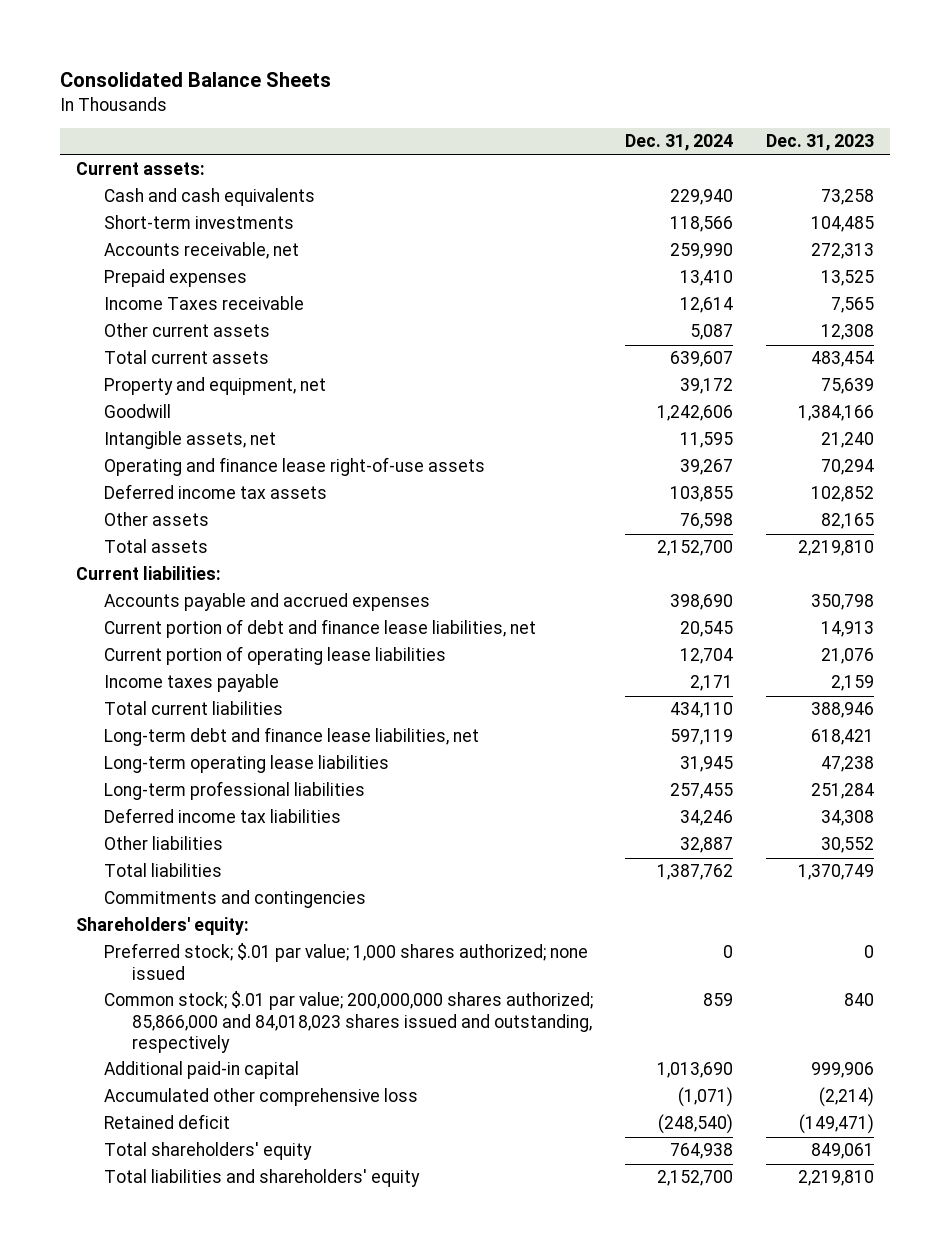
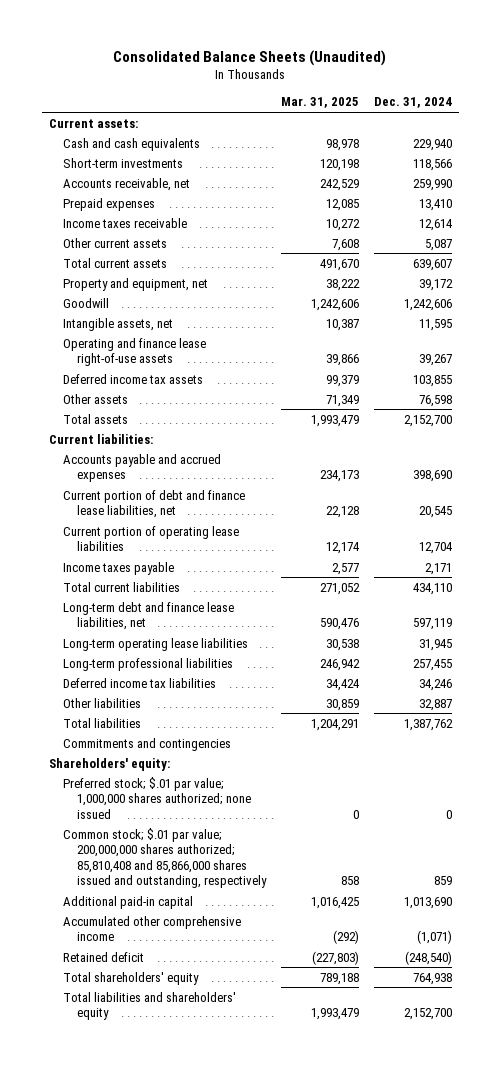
- Consolidated Balance Sheets
+ Consolidated Balance Sheets (Unaudited)
- | Dec. 31, 2024 | Dec. 31, 2023
+ | Mar. 31, 2025 | Dec. 31, 2024
- Income Taxes receivable | 12,614 | 7,565
+ Income taxes receivable | 10,272 | 12,614
- Preferred stock; $.01 par value; 1,000 shares authorized; none issued | 0 | 0
- Common stock; $.01 par value; 200,000,000 shares authorized; 85,866,000 and 84,018,023 shares issued and outstanding, respectively | 859 | 840
+ Preferred stock; $.01 par value; 1,000,000 shares authorized; none issued | 0 | 0
+ Common stock; $.01 par value; 200,000,000 shares authorized; 85,810,408 and 85,866,000 shares issued and outstanding, respectively | 858 | 859
- Accumulated other comprehensive loss | (1,071) | (2,214)
+ Accumulated other comprehensive income | (292) | (1,071)

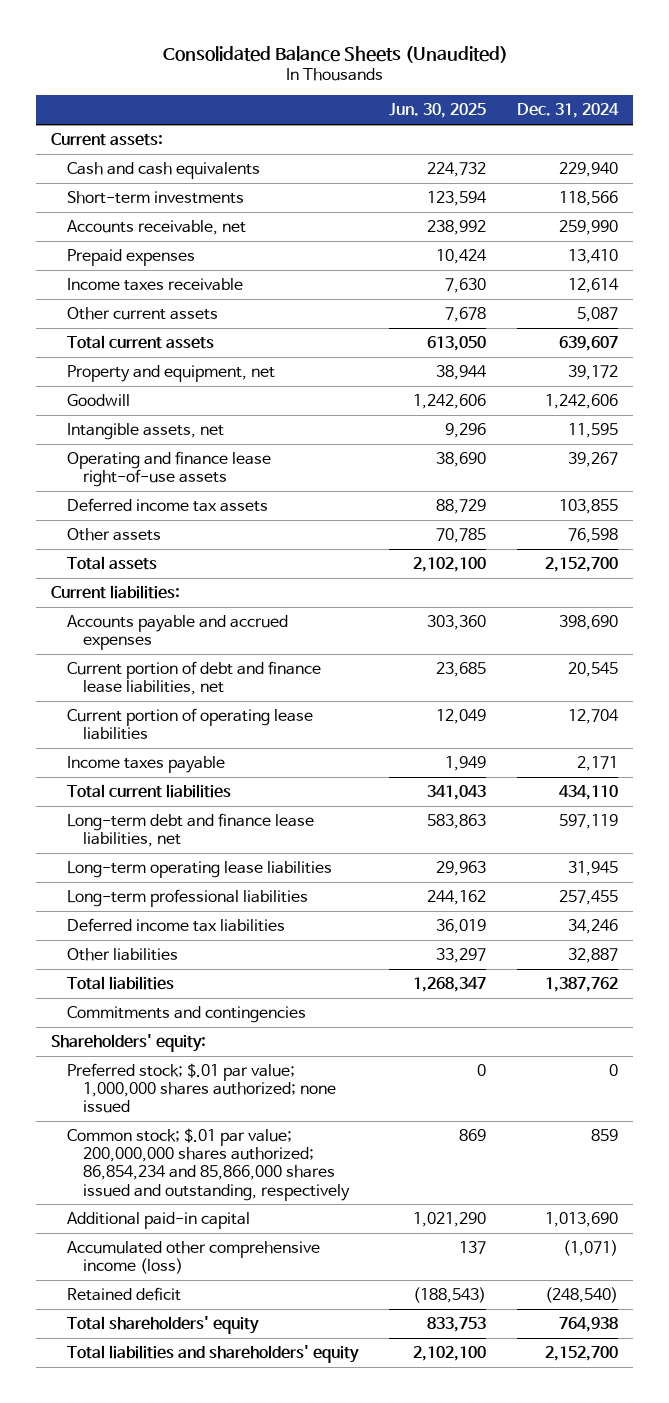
- | Mar. 31, 2025 | Dec. 31, 2024
+ | Jun. 30, 2025 | Dec. 31, 2024
- Common stock; $.01 par value; 200,000,000 shares authorized; 85,810,408 and 85,866,000 shares issued and outstanding, respectively | 858 | 859
+ Common stock; $.01 par value; 200,000,000 shares authorized; 86,854,234 and 85,866,000 shares issued and outstanding, respectively | 869 | 859
- Accumulated other comprehensive income | (292) | (1,071)
+ Accumulated other comprehensive income (loss) | 137 | (1,071)

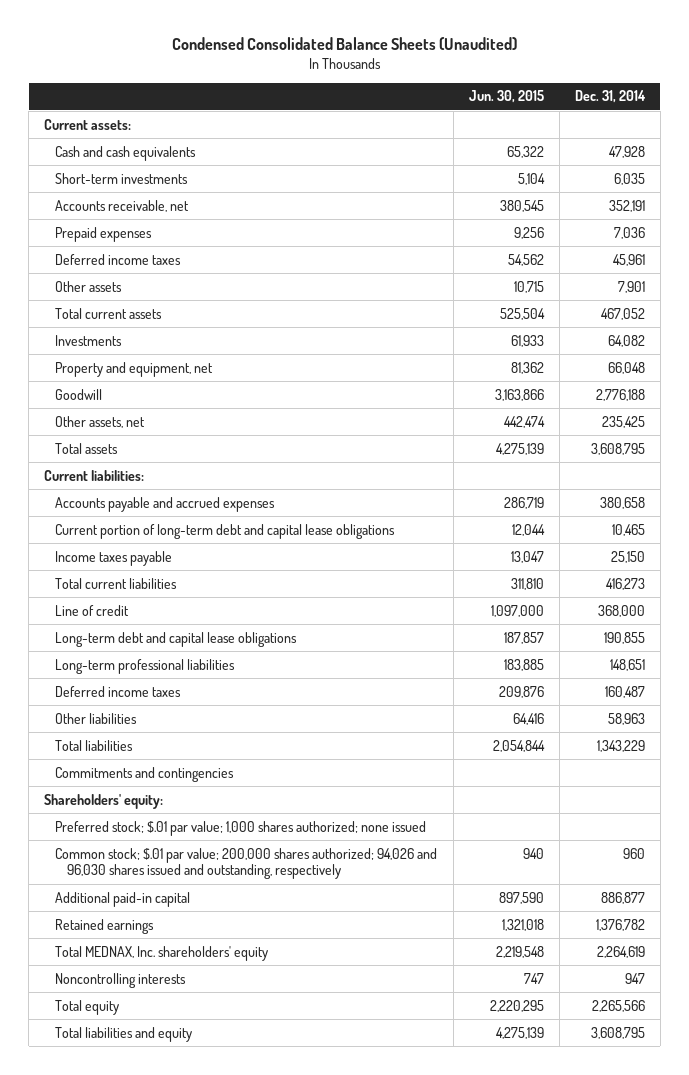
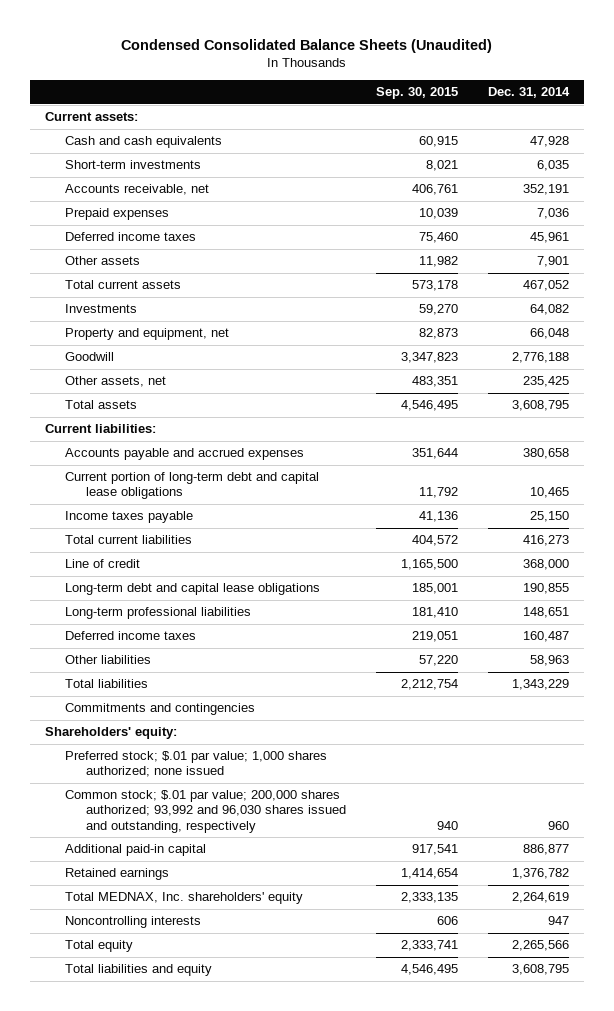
- | Jun. 30, 2015 | Dec. 31, 2014
+ | Sep. 30, 2015 | Dec. 31, 2014
- Common stock; $.01 par value; 200,000 shares authorized; 94,026 and 96,030 shares issued and outstanding, respectively | 940 | 960
+ Common stock; $.01 par value; 200,000 shares authorized; 93,992 and 96,030 shares issued and outstanding, respectively | 940 | 960

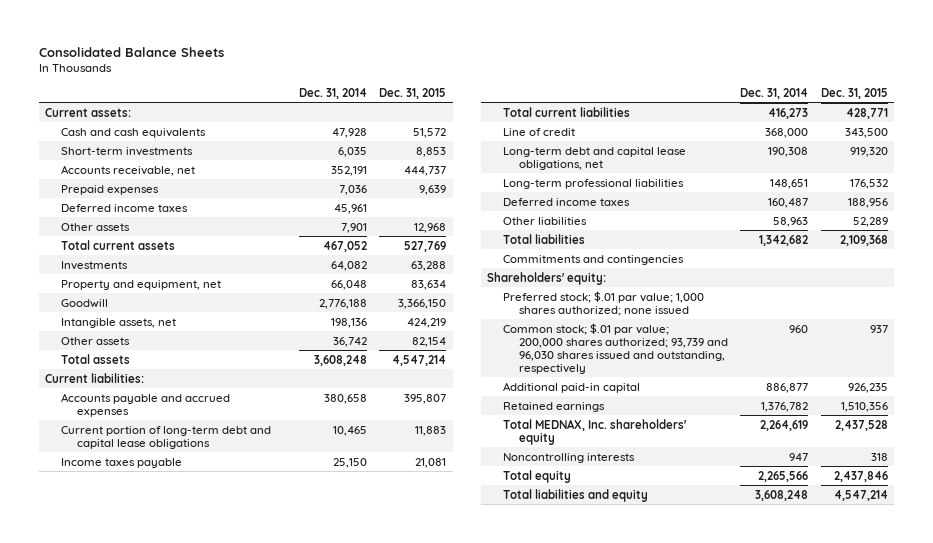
- Condensed Consolidated Balance Sheets (Unaudited)
+ Consolidated Balance Sheets
- | Sep. 30, 2015 | Dec. 31, 2014
+ | Dec. 31, 2014 | Dec. 31, 2015
- Other assets, net | 483,351 | 235,425
- Total assets | 4,546,495 | 3,608,795
+ Intangible assets, net | 198,136 | 424,219
+ Other assets | 36,742 | 82,154
+ Total assets | 3,608,248 | 4,547,214
- Long-term debt and capital lease obligations | 185,001 | 190,855
+ Long-term debt and capital lease obligations, net | 190,308 | 919,320
- Total liabilities | 2,212,754 | 1,343,229
+ Total liabilities | 1,342,682 | 2,109,368
- Common stock; $.01 par value; 200,000 shares authorized; 93,992 and 96,030 shares issued and outstanding, respectively | 940 | 960
+ Common stock; $.01 par value; 200,000 shares authorized; 93,739 and 96,030 shares issued and outstanding, respectively | 960 | 937
- Total liabilities and equity | 4,546,495 | 3,608,795
+ Total liabilities and equity | 3,608,248 | 4,547,214

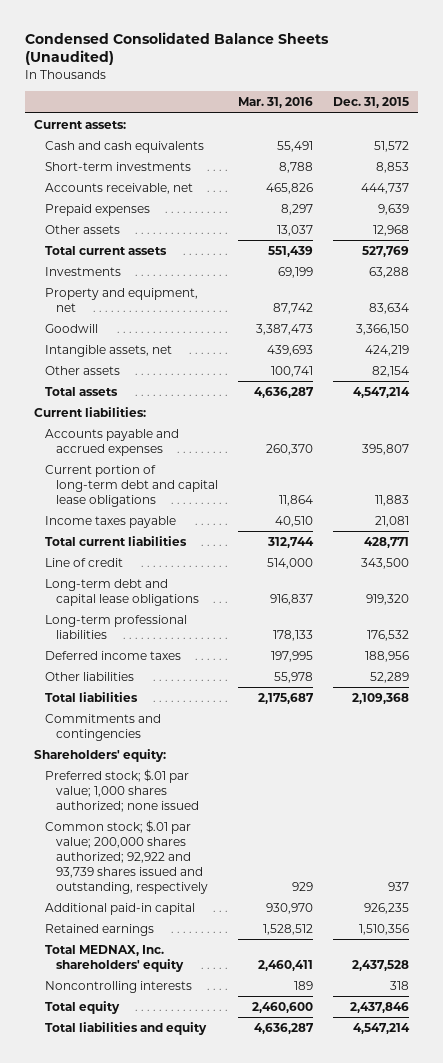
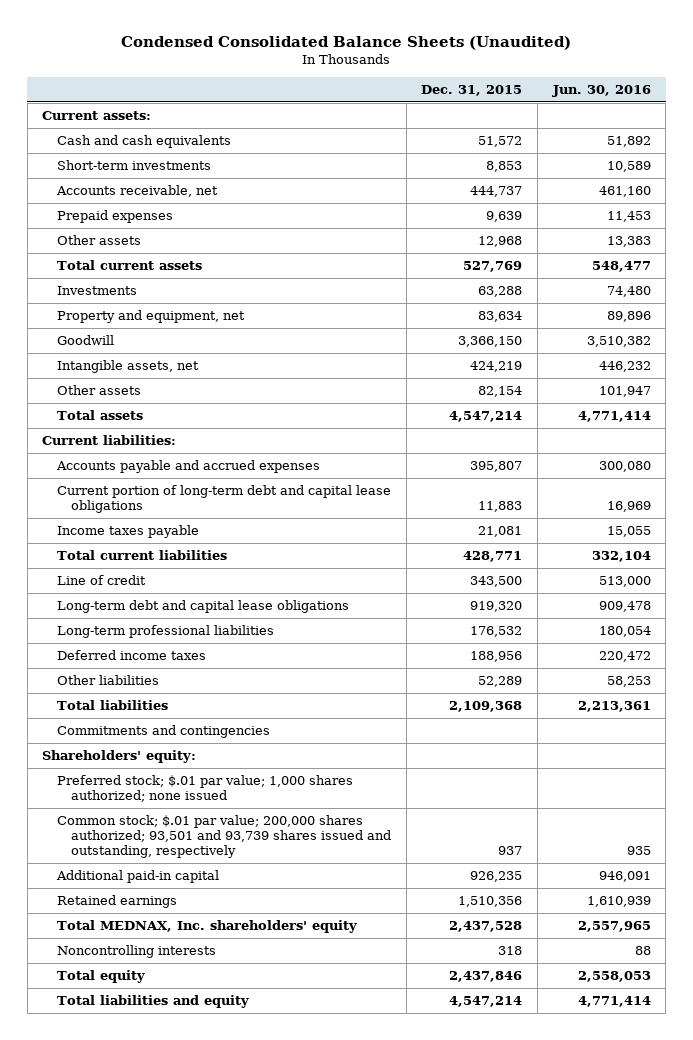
- | Mar. 31, 2016 | Dec. 31, 2015
+ | Dec. 31, 2015 | Jun. 30, 2016
- Common stock; $.01 par value; 200,000 shares authorized; 92,922 and 93,739 shares issued and outstanding, respectively | 929 | 937
+ Common stock; $.01 par value; 200,000 shares authorized; 93,501 and 93,739 shares issued and outstanding, respectively | 937 | 935

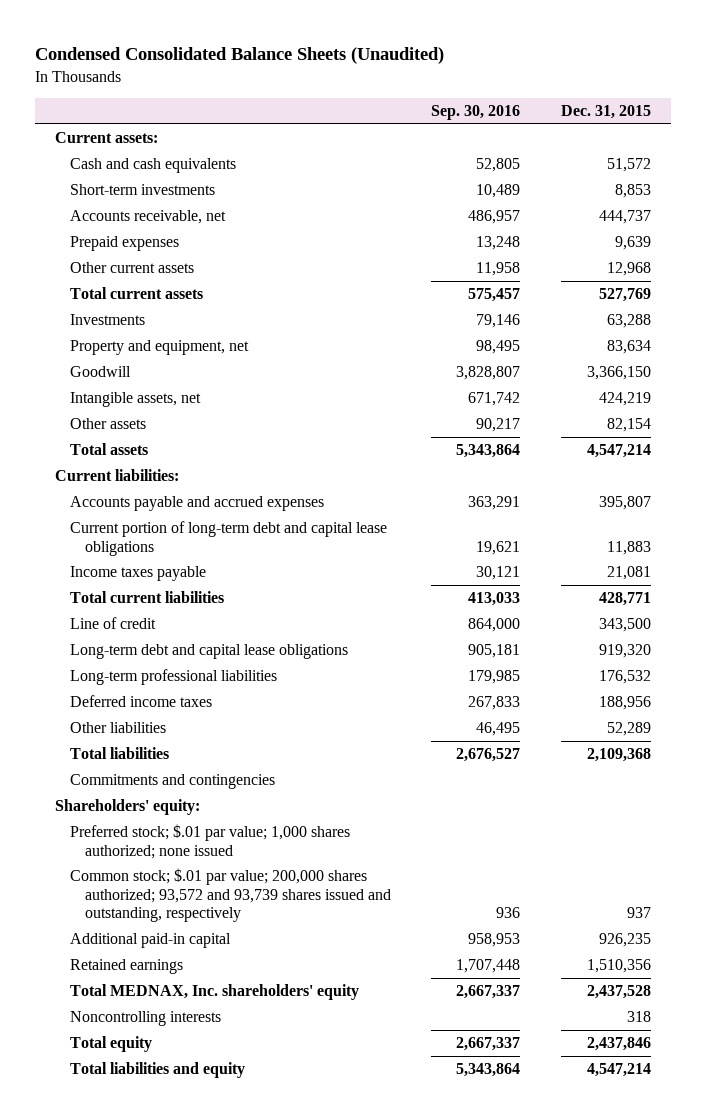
- | Dec. 31, 2015 | Jun. 30, 2016
+ | Sep. 30, 2016 | Dec. 31, 2015
- Other assets | 12,968 | 13,383
+ Other current assets | 11,958 | 12,968
- Common stock; $.01 par value; 200,000 shares authorized; 93,501 and 93,739 shares issued and outstanding, respectively | 937 | 935
+ Common stock; $.01 par value; 200,000 shares authorized; 93,572 and 93,739 shares issued and outstanding, respectively | 936 | 937

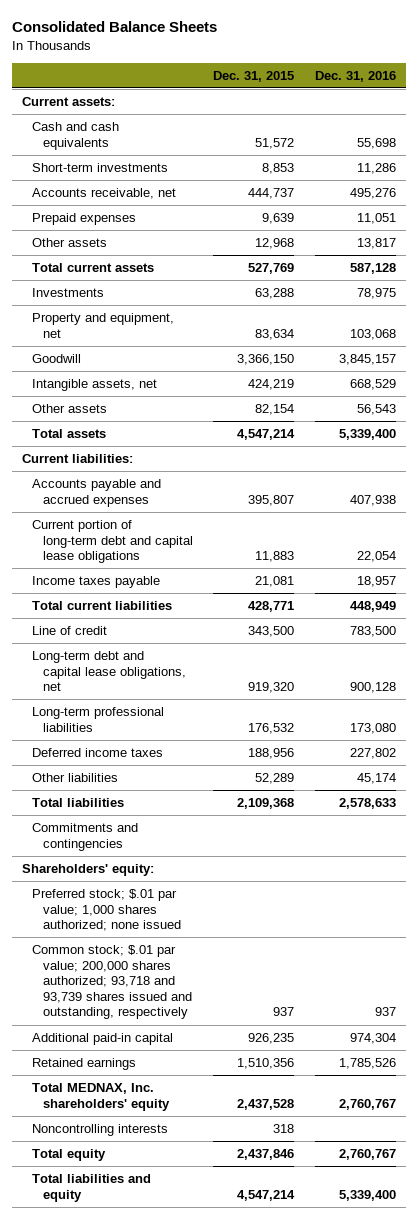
- Condensed Consolidated Balance Sheets (Unaudited)
+ Consolidated Balance Sheets
- | Sep. 30, 2016 | Dec. 31, 2015
+ | Dec. 31, 2015 | Dec. 31, 2016
- Other current assets | 11,958 | 12,968
+ Other assets | 12,968 | 13,817
- Long-term debt and capital lease obligations | 905,181 | 919,320
+ Long-term debt and capital lease obligations, net | 919,320 | 900,128
- Common stock; $.01 par value; 200,000 shares authorized; 93,572 and 93,739 shares issued and outstanding, respectively | 936 | 937
+ Common stock; $.01 par value; 200,000 shares authorized; 93,718 and 93,739 shares issued and outstanding, respectively | 937 | 937

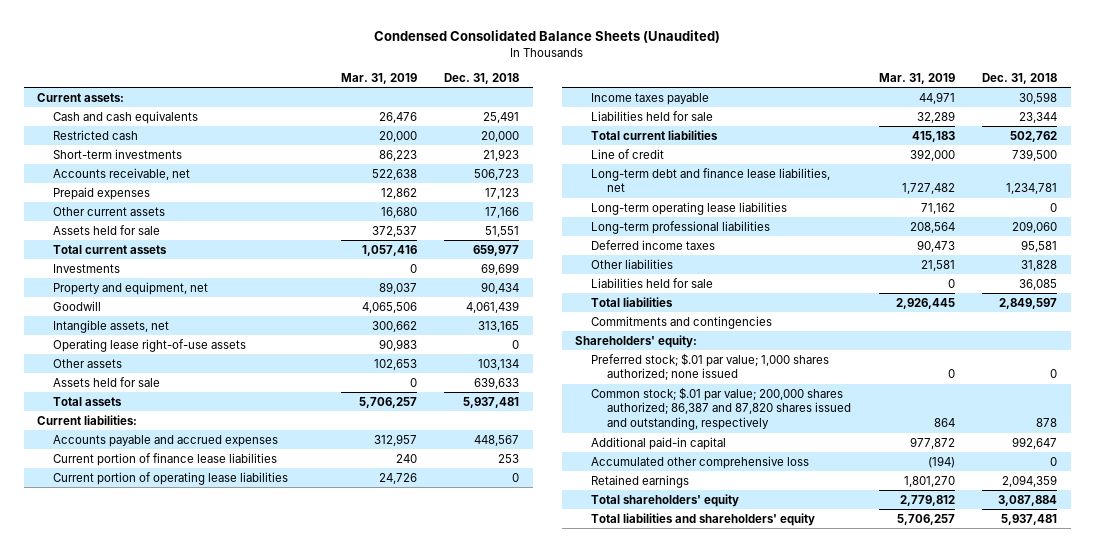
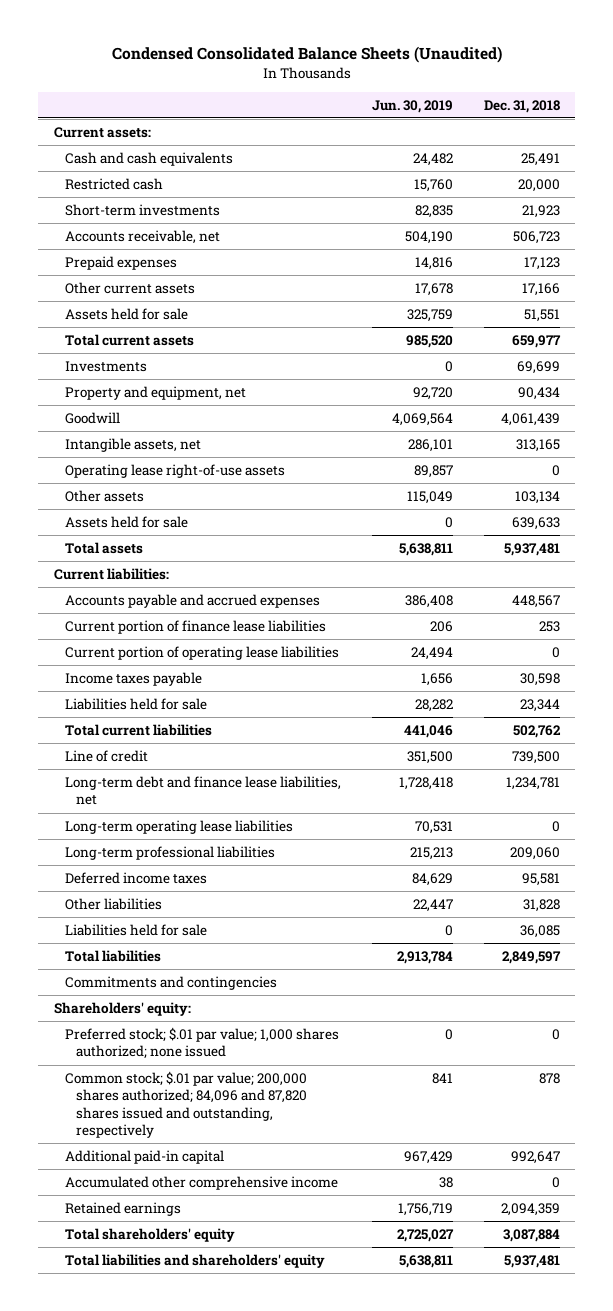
- | Mar. 31, 2019 | Dec. 31, 2018
+ | Jun. 30, 2019 | Dec. 31, 2018
- Common stock; $.01 par value; 200,000 shares authorized; 86,387 and 87,820 shares issued and outstanding, respectively | 864 | 878
+ Common stock; $.01 par value; 200,000 shares authorized; 84,096 and 87,820 shares issued and outstanding, respectively | 841 | 878
- Accumulated other comprehensive loss | (194) | 0
+ Accumulated other comprehensive income | 38 | 0

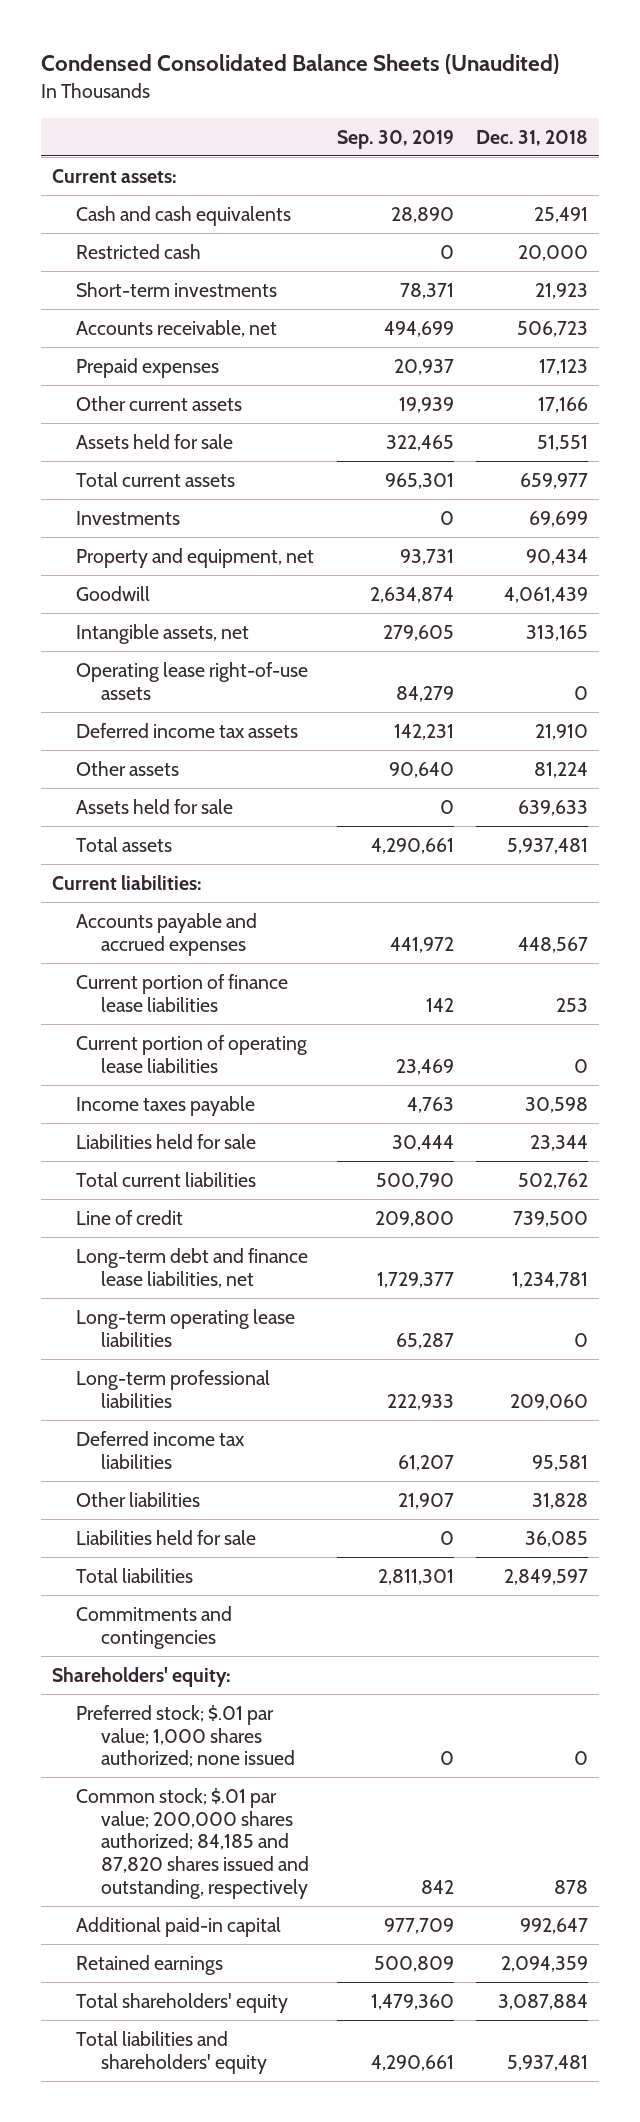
- | Jun. 30, 2019 | Dec. 31, 2018
+ | Sep. 30, 2019 | Dec. 31, 2018
- Other assets | 115,049 | 103,134
+ Deferred income tax assets | 142,231 | 21,910
+ Other assets | 90,640 | 81,224
- Deferred income taxes | 84,629 | 95,581
+ Deferred income tax liabilities | 61,207 | 95,581
- Common stock; $.01 par value; 200,000 shares authorized; 84,096 and 87,820 shares issued and outstanding, respectively | 841 | 878
+ Common stock; $.01 par value; 200,000 shares authorized; 84,185 and 87,820 shares issued and outstanding, respectively | 842 | 878
- Accumulated other comprehensive income | 38 | 0

